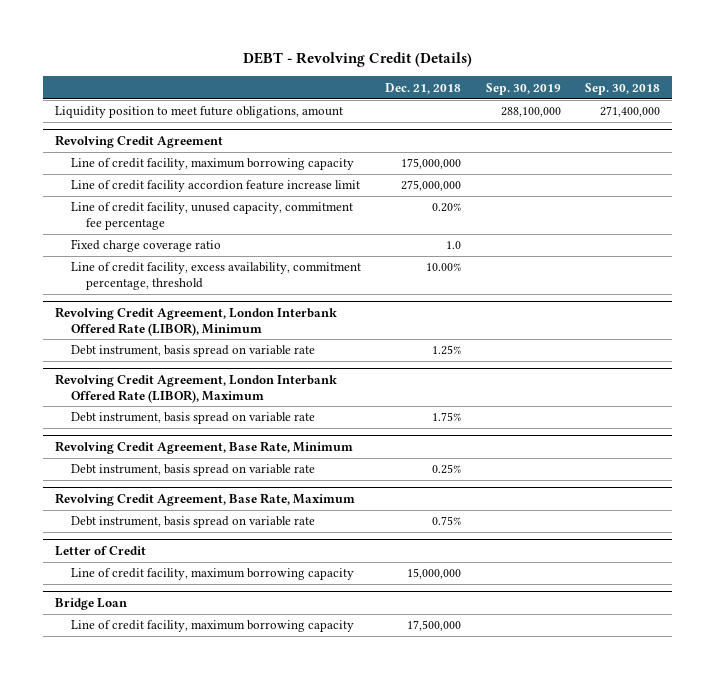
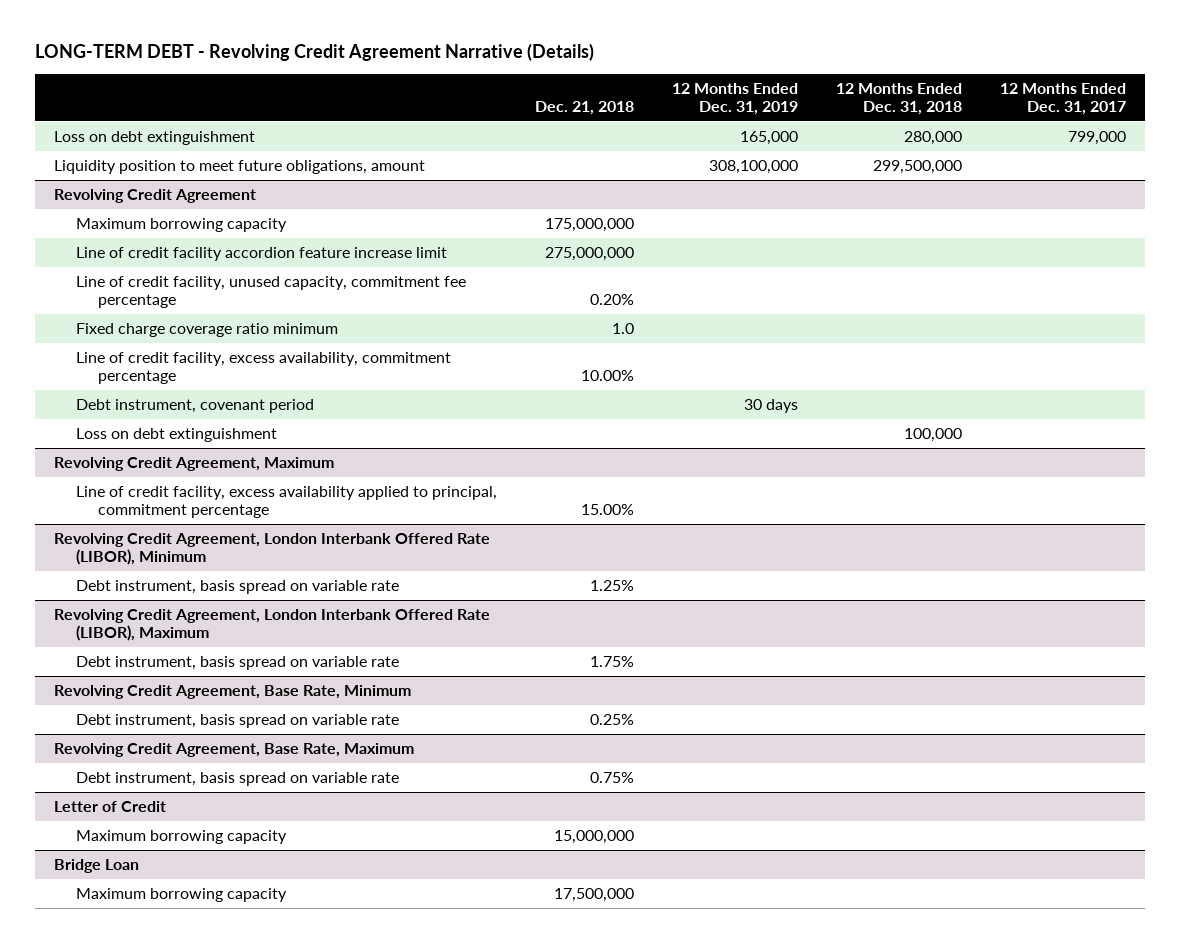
- DEBT - Revolving Credit (Details)
+ LONG-TERM DEBT - Revolving Credit Agreement Narrative (Details)
- | Dec. 21, 2018 | Sep. 30, 2019 | Sep. 30, 2018
+ | Dec. 21, 2018 | 12 Months Ended Dec. 31, 2019 | 12 Months Ended Dec. 31, 2018 | 12 Months Ended Dec. 31, 2017
+ Loss on debt extinguishment | | 165,000 | 280,000 | 799,000
@ Revolving Credit Agreement
- Line of credit facility, maximum borrowing capacity | 175,000,000 | |
+ Maximum borrowing capacity | 175,000,000 | | |
- Fixed charge coverage ratio | 1.0 | |
- Line of credit facility, excess availability, commitment percentage, threshold | 10.00% | |
+ Fixed charge coverage ratio minimum | 1.0 | | |
+ Line of credit facility, excess availability, commitment percentage | 10.00% | | |
+ Debt instrument, covenant period | | 30 days | |
+ Loss on debt extinguishment | | | 100,000 |
+ Revolving Credit Agreement, Maximum
+ Line of credit facility, excess availability applied to principal, commitment percentage | 15.00% | | |
@ Letter of Credit
- Line of credit facility, maximum borrowing capacity | 15,000,000 | |
+ Maximum borrowing capacity | 15,000,000 | | |
@ Bridge Loan
- Line of credit facility, maximum borrowing capacity | 17,500,000 | |
+ Maximum borrowing capacity | 17,500,000 | | |

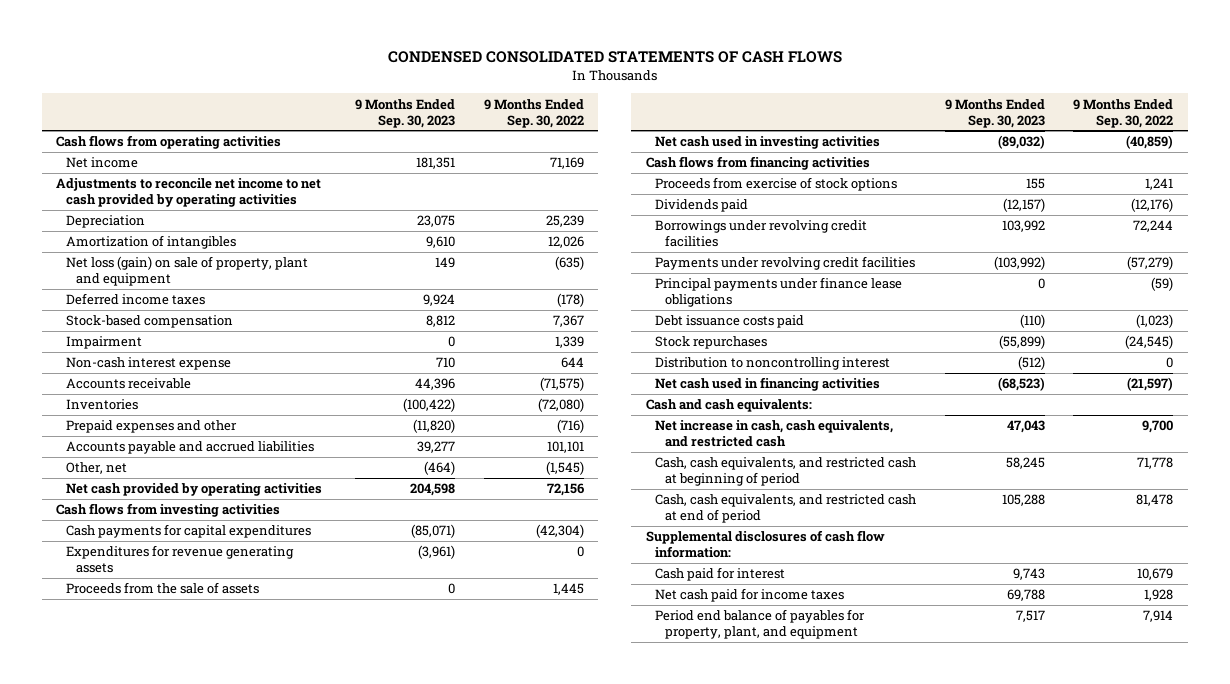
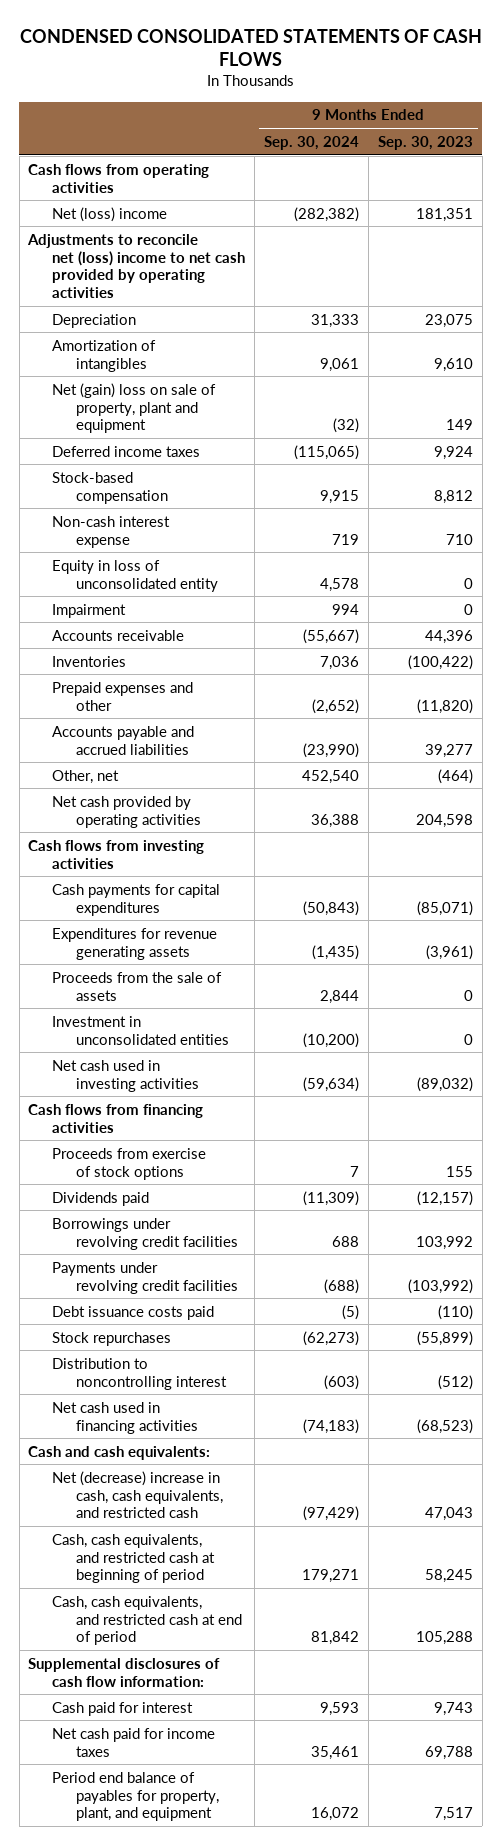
- | 9 Months Ended Sep. 30, 2023 | 9 Months Ended Sep. 30, 2022
+ | 9 Months Ended Sep. 30, 2024 | 9 Months Ended Sep. 30, 2023
- Net income | 181,351 | 71,169
- Adjustments to reconcile net income to net cash provided by operating activities
+ Net (loss) income | (282,382) | 181,351
+ Adjustments to reconcile net (loss) income to net cash provided by operating activities
- Net loss (gain) on sale of property, plant and equipment | 149 | (635)
+ Net (gain) loss on sale of property, plant and equipment | (32) | 149
+ Equity in loss of unconsolidated entity | 4,578 | 0
moved down: Impairment | 994 | 0
+ Investment in unconsolidated entities | (10,200) | 0
- Principal payments under finance lease obligations | 0 | (59)
- Net increase in cash, cash equivalents, and restricted cash | 47,043 | 9,700
+ Net (decrease) increase in cash, cash equivalents, and restricted cash | (97,429) | 47,043

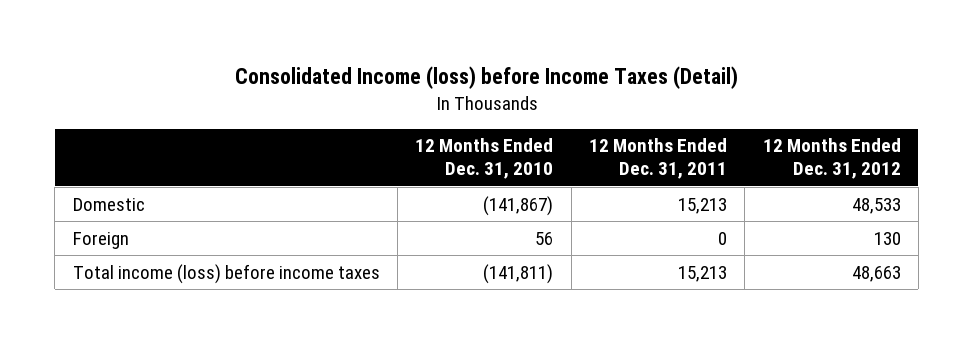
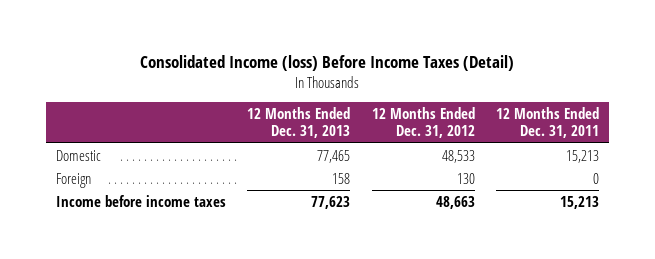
- Consolidated Income (loss) before Income Taxes (Detail)
+ Consolidated Income (loss) Before Income Taxes (Detail)
- | 12 Months Ended Dec. 31, 2010 | 12 Months Ended Dec. 31, 2011 | 12 Months Ended Dec. 31, 2012
+ | 12 Months Ended Dec. 31, 2013 | 12 Months Ended Dec. 31, 2012 | 12 Months Ended Dec. 31, 2011
- Total income (loss) before income taxes | (141,811) | 15,213 | 48,663
+ Income before income taxes | 77,623 | 48,663 | 15,213

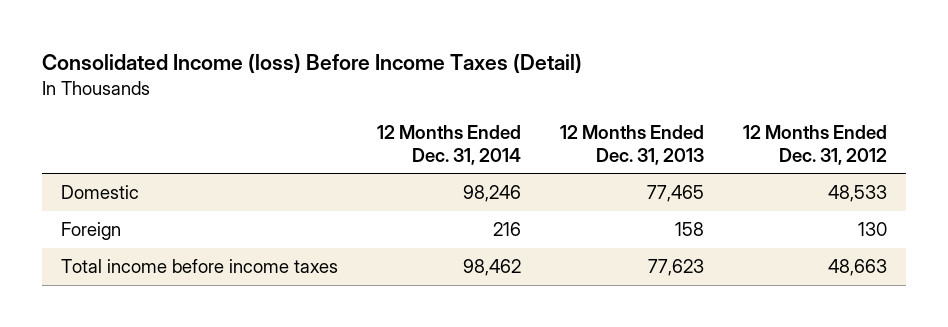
- | 12 Months Ended Dec. 31, 2013 | 12 Months Ended Dec. 31, 2012 | 12 Months Ended Dec. 31, 2011
+ | 12 Months Ended Dec. 31, 2014 | 12 Months Ended Dec. 31, 2013 | 12 Months Ended Dec. 31, 2012
- Income before income taxes | 77,623 | 48,663 | 15,213
+ Total income before income taxes | 98,462 | 77,623 | 48,663

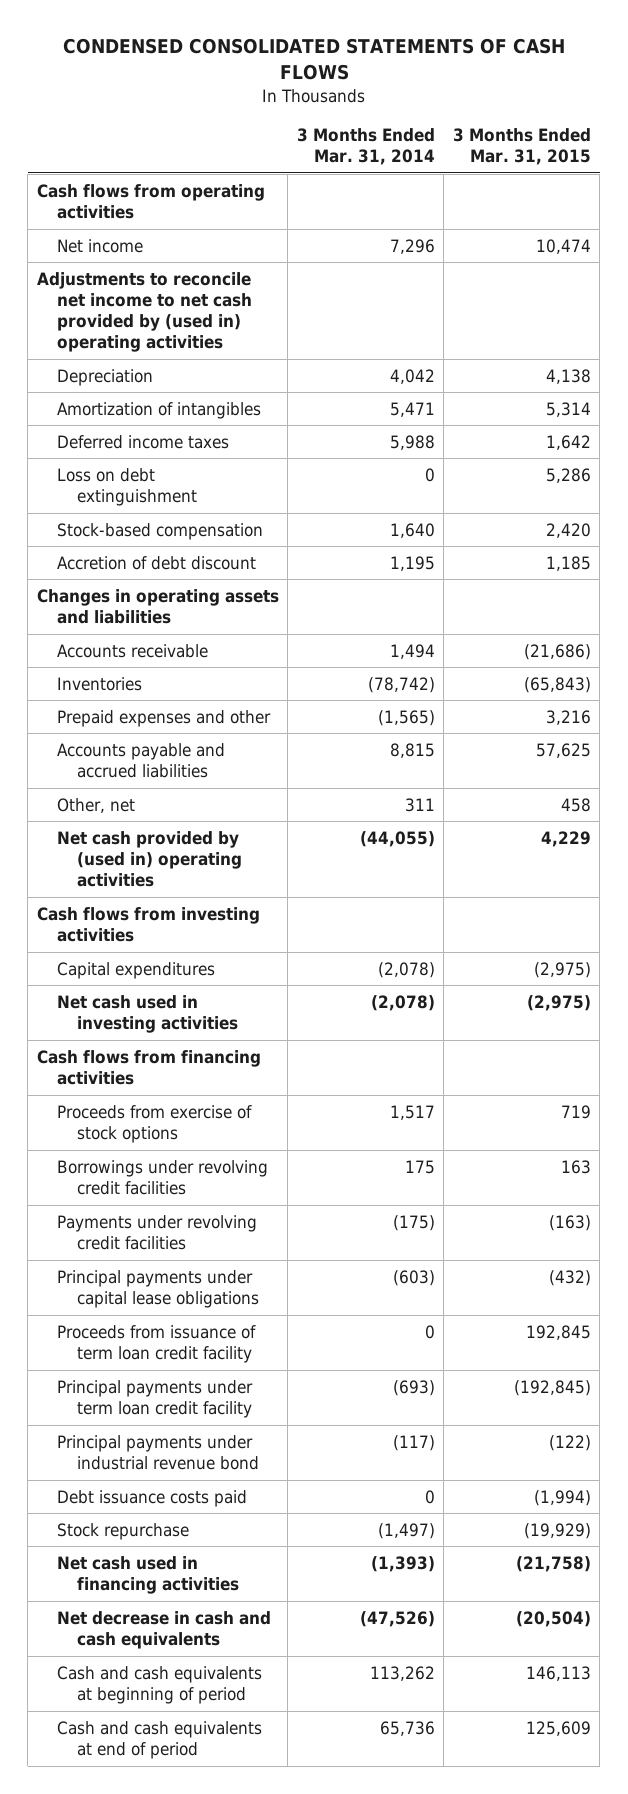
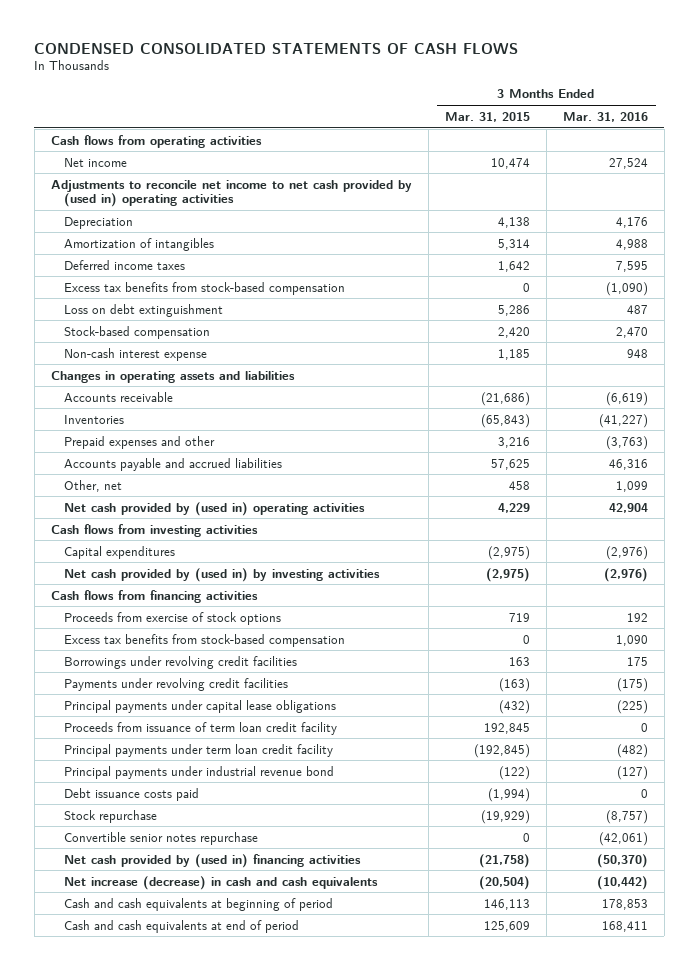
- | 3 Months Ended Mar. 31, 2014 | 3 Months Ended Mar. 31, 2015
+ | 3 Months Ended Mar. 31, 2015 | 3 Months Ended Mar. 31, 2016
+ Excess tax benefits from stock-based compensation | 0 | (1,090)
- Accretion of debt discount | 1,195 | 1,185
+ Non-cash interest expense | 1,185 | 948
- Net cash used in investing activities | (2,078) | (2,975)
+ Net cash provided by (used in) by investing activities | (2,975) | (2,976)
+ Excess tax benefits from stock-based compensation | 0 | 1,090
- Net cash used in financing activities | (1,393) | (21,758)
- Net decrease in cash and cash equivalents | (47,526) | (20,504)
+ Convertible senior notes repurchase | 0 | (42,061)
+ Net cash provided by (used in) financing activities | (21,758) | (50,370)
+ Net increase (decrease) in cash and cash equivalents | (20,504) | (10,442)

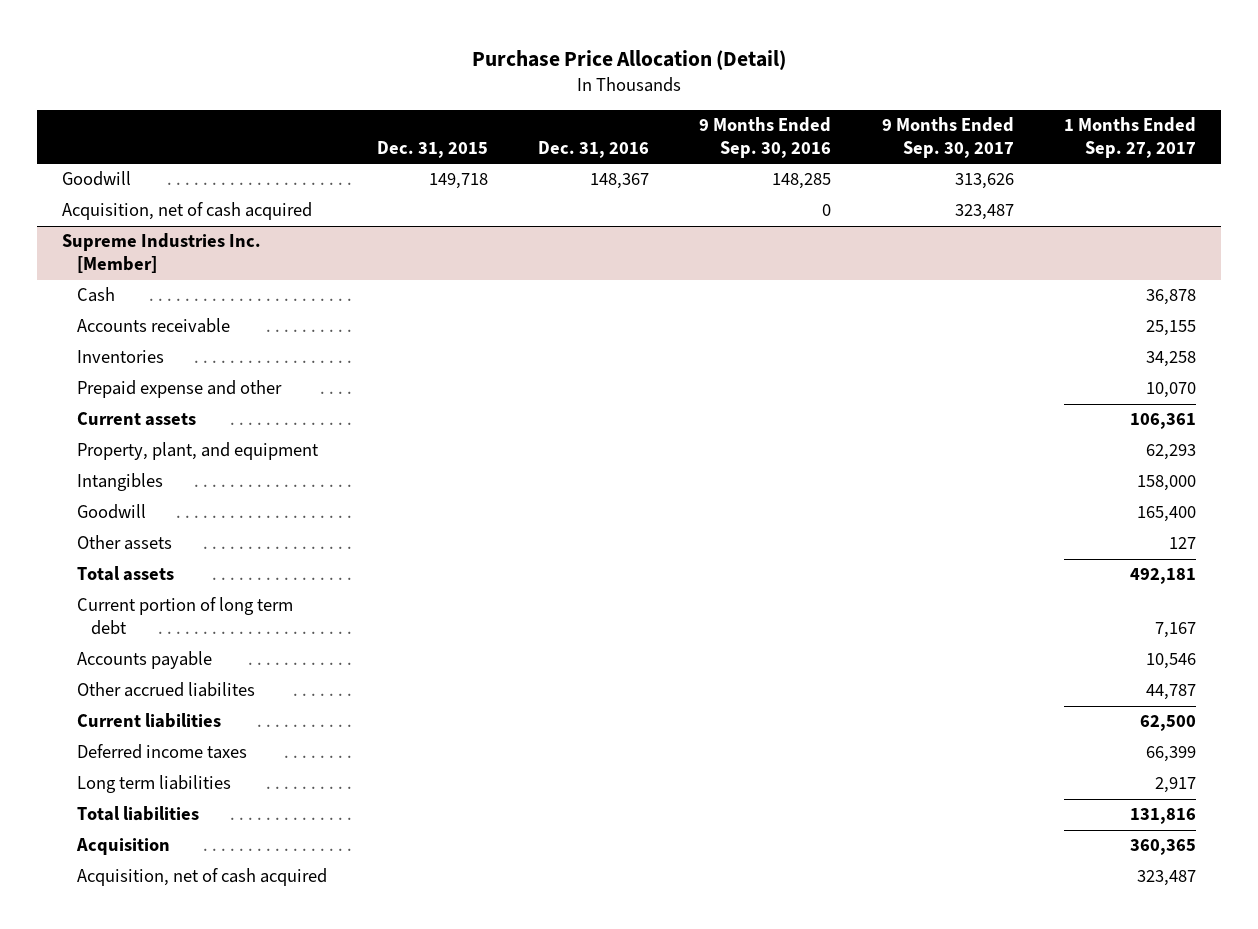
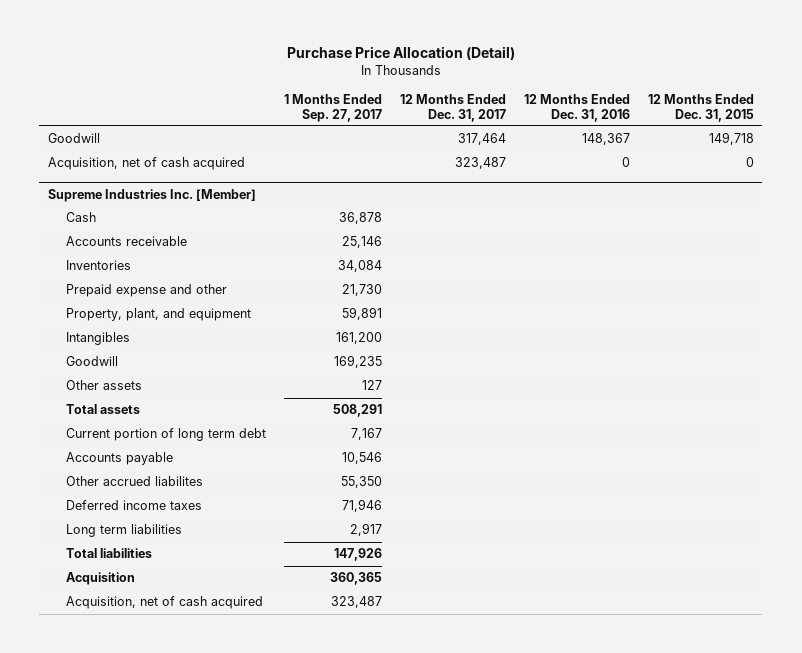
- | Dec. 31, 2015 | Dec. 31, 2016 | 9 Months Ended Sep. 30, 2016 | 9 Months Ended Sep. 30, 2017 | 1 Months Ended Sep. 27, 2017
+ | 1 Months Ended Sep. 27, 2017 | 12 Months Ended Dec. 31, 2017 | 12 Months Ended Dec. 31, 2016 | 12 Months Ended Dec. 31, 2015
@ Supreme Industries Inc. [Member]
- Accounts receivable | | | | | 25,155
- Inventories | | | | | 34,258
- Prepaid expense and other | | | | | 10,070
- Current assets | | | | | 106,361
- Property, plant, and equipment | | | | | 62,293
- Intangibles | | | | | 158,000
- Goodwill | | | | | 165,400
+ Accounts receivable | 25,146 | | |
+ Inventories | 34,084 | | |
+ Prepaid expense and other | 21,730 | | |
+ Property, plant, and equipment | 59,891 | | |
+ Intangibles | 161,200 | | |
+ Goodwill | 169,235 | | |
- Total assets | | | | | 492,181
+ Total assets | 508,291 | | |
- Other accrued liabilites | | | | | 44,787
- Current liabilities | | | | | 62,500
- Deferred income taxes | | | | | 66,399
+ Other accrued liabilites | 55,350 | | |
+ Deferred income taxes | 71,946 | | |
- Total liabilities | | | | | 131,816
+ Total liabilities | 147,926 | | |

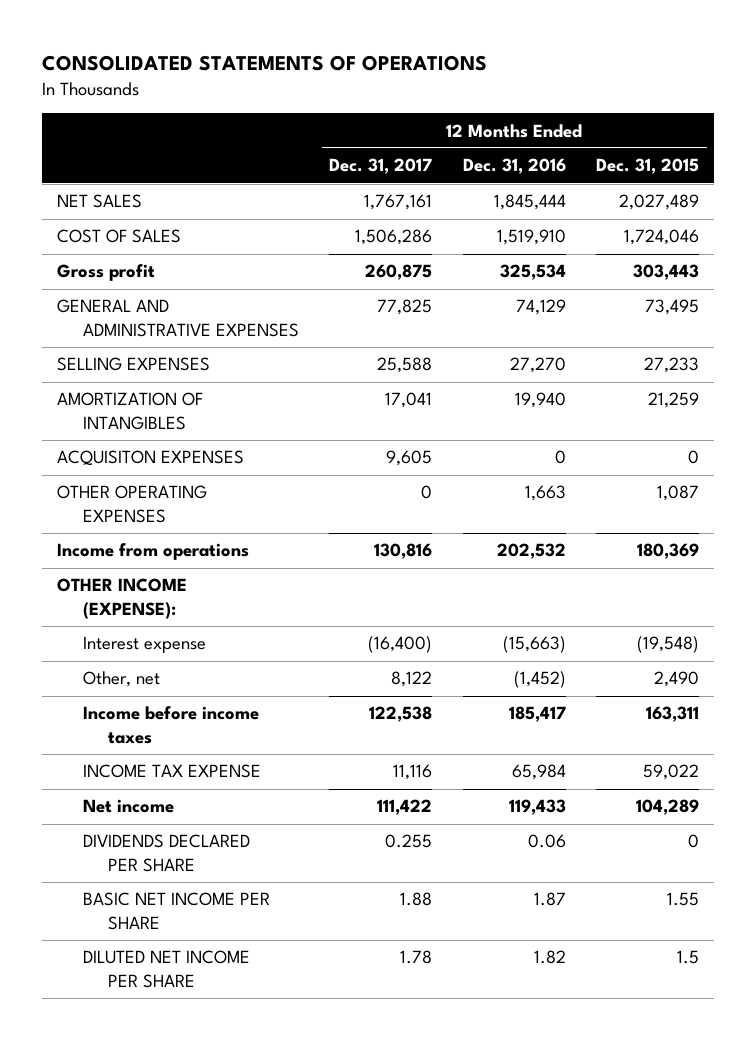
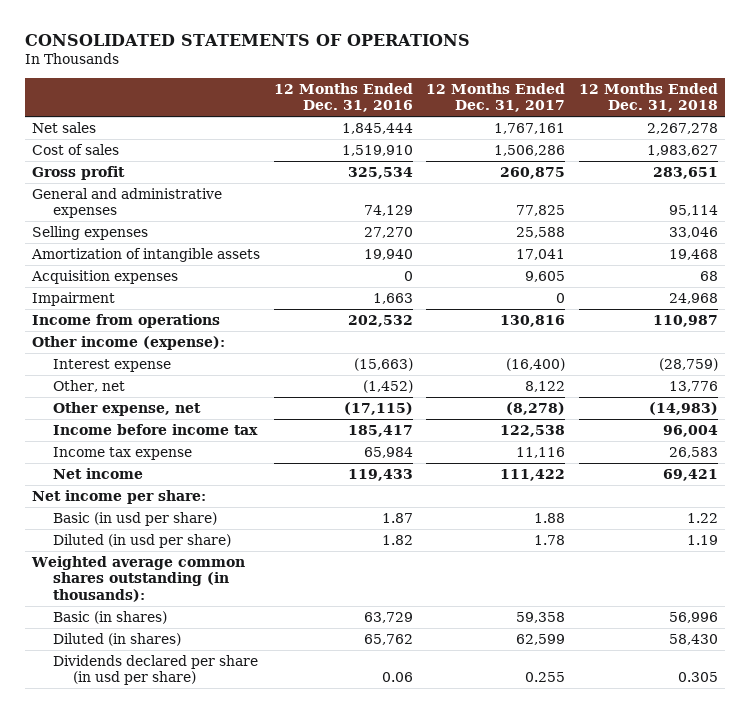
- | 12 Months Ended Dec. 31, 2017 | 12 Months Ended Dec. 31, 2016 | 12 Months Ended Dec. 31, 2015
+ | 12 Months Ended Dec. 31, 2016 | 12 Months Ended Dec. 31, 2017 | 12 Months Ended Dec. 31, 2018
- NET SALES | 1,767,161 | 1,845,444 | 2,027,489
- COST OF SALES | 1,506,286 | 1,519,910 | 1,724,046
+ Net sales | 1,845,444 | 1,767,161 | 2,267,278
+ Cost of sales | 1,519,910 | 1,506,286 | 1,983,627
- GENERAL AND ADMINISTRATIVE EXPENSES | 77,825 | 74,129 | 73,495
- SELLING EXPENSES | 25,588 | 27,270 | 27,233
- AMORTIZATION OF INTANGIBLES | 17,041 | 19,940 | 21,259
- ACQUISITON EXPENSES | 9,605 | 0 | 0
- OTHER OPERATING EXPENSES | 0 | 1,663 | 1,087
+ General and administrative expenses | 74,129 | 77,825 | 95,114
+ Selling expenses | 27,270 | 25,588 | 33,046
+ Amortization of intangible assets | 19,940 | 17,041 | 19,468
+ Acquisition expenses | 0 | 9,605 | 68
+ Impairment | 1,663 | 0 | 24,968
- OTHER INCOME (EXPENSE):
+ Other income (expense):
- Income before income taxes | 122,538 | 185,417 | 163,311
- INCOME TAX EXPENSE | 11,116 | 65,984 | 59,022
+ Other expense, net | (17,115) | (8,278) | (14,983)
+ Income before income tax | 185,417 | 122,538 | 96,004
+ Income tax expense | 65,984 | 11,116 | 26,583
- DIVIDENDS DECLARED PER SHARE | 0.255 | 0.06 | 0
- BASIC NET INCOME PER SHARE | 1.88 | 1.87 | 1.55
- DILUTED NET INCOME PER SHARE | 1.78 | 1.82 | 1.5
+ Net income per share:
+ Basic (in usd per share) | 1.87 | 1.88 | 1.22
+ Diluted (in usd per share) | 1.82 | 1.78 | 1.19
+ Weighted average common shares outstanding (in thousands):
+ Basic (in shares) | 63,729 | 59,358 | 56,996
+ Diluted (in shares) | 65,762 | 62,599 | 58,430
+ Dividends declared per share (in usd per share) | 0.06 | 0.255 | 0.305

